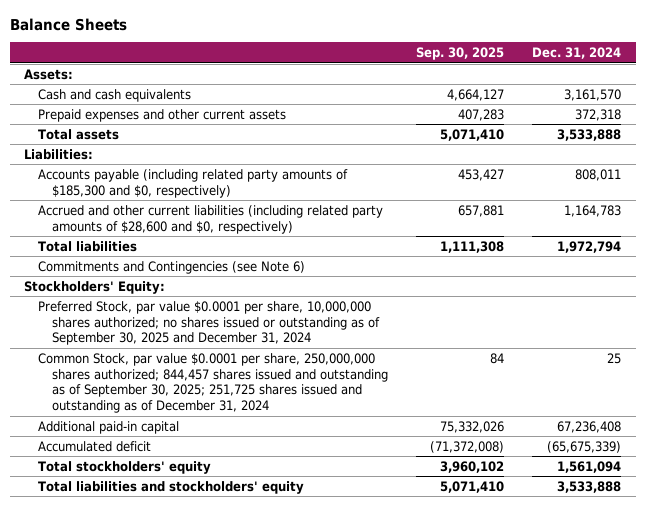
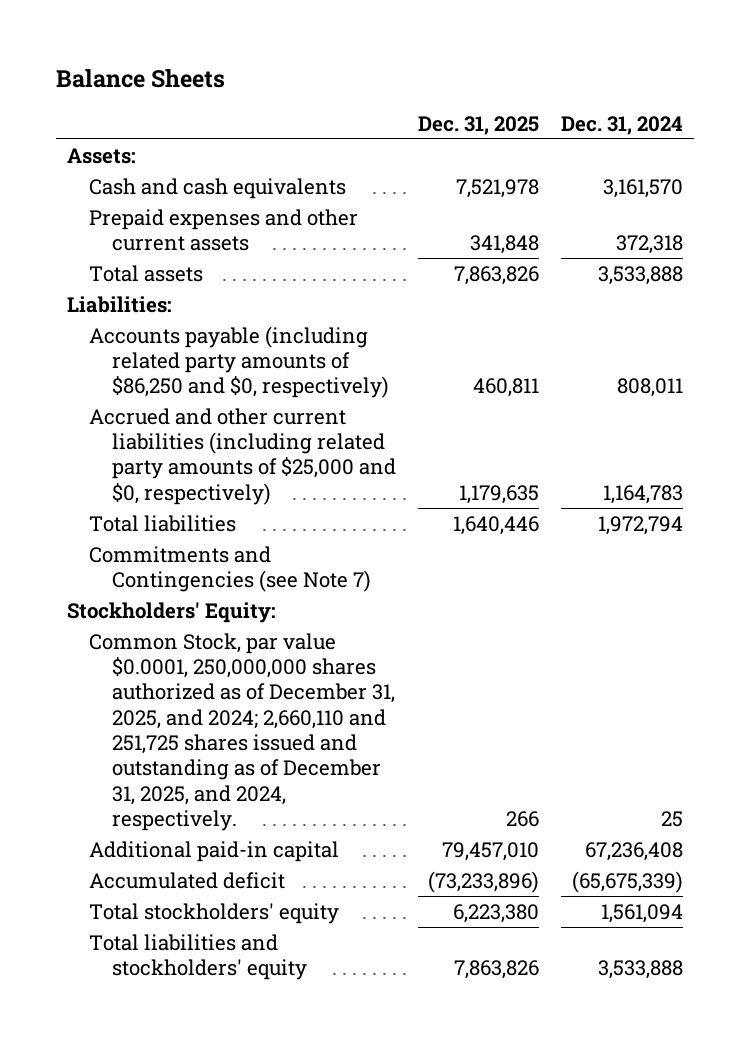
- | Sep. 30, 2025 | Dec. 31, 2024
+ | Dec. 31, 2025 | Dec. 31, 2024
- Accounts payable (including related party amounts of $185,300 and $0, respectively) | 453,427 | 808,011
- Accrued and other current liabilities (including related party amounts of $28,600 and $0, respectively) | 657,881 | 1,164,783
+ Accounts payable (including related party amounts of $86,250 and $0, respectively) | 460,811 | 808,011
+ Accrued and other current liabilities (including related party amounts of $25,000 and $0, respectively) | 1,179,635 | 1,164,783
- Commitments and Contingencies (see Note 6)
+ Commitments and Contingencies (see Note 7)
- Preferred Stock, par value $0.0001 per share, 10,000,000 shares authorized; no shares issued or outstanding as of September 30, 2025 and December 31, 2024
- Common Stock, par value $0.0001 per share, 250,000,000 shares authorized; 844,457 shares issued and outstanding as of September 30, 2025; 251,725 shares issued and outstanding as of December 31, 2024 | 84 | 25
+ Common Stock, par value $0.0001, 250,000,000 shares authorized as of December 31, 2025, and 2024; 2,660,110 and 251,725 shares issued and outstanding as of December 31, 2025, and 2024, respectively. | 266 | 25

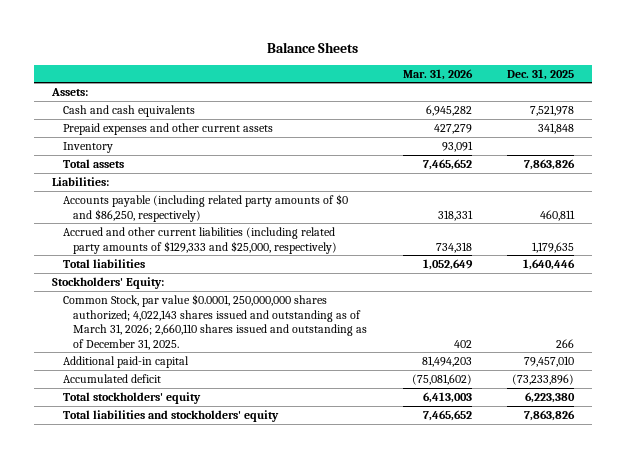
- | Dec. 31, 2025 | Dec. 31, 2024
+ | Mar. 31, 2026 | Dec. 31, 2025
+ Inventory | 93,091 |
- Accounts payable (including related party amounts of $86,250 and $0, respectively) | 460,811 | 808,011
- Accrued and other current liabilities (including related party amounts of $25,000 and $0, respectively) | 1,179,635 | 1,164,783
+ Accounts payable (including related party amounts of $0 and $86,250, respectively) | 318,331 | 460,811
+ Accrued and other current liabilities (including related party amounts of $129,333 and $25,000, respectively) | 734,318 | 1,179,635
- Commitments and Contingencies (see Note 7)
- Common Stock, par value $0.0001, 250,000,000 shares authorized as of December 31, 2025, and 2024; 2,660,110 and 251,725 shares issued and outstanding as of December 31, 2025, and 2024, respectively. | 266 | 25
+ Common Stock, par value $0.0001, 250,000,000 shares authorized; 4,022,143 shares issued and outstanding as of March 31, 2026; 2,660,110 shares issued and outstanding as of December 31, 2025. | 402 | 266

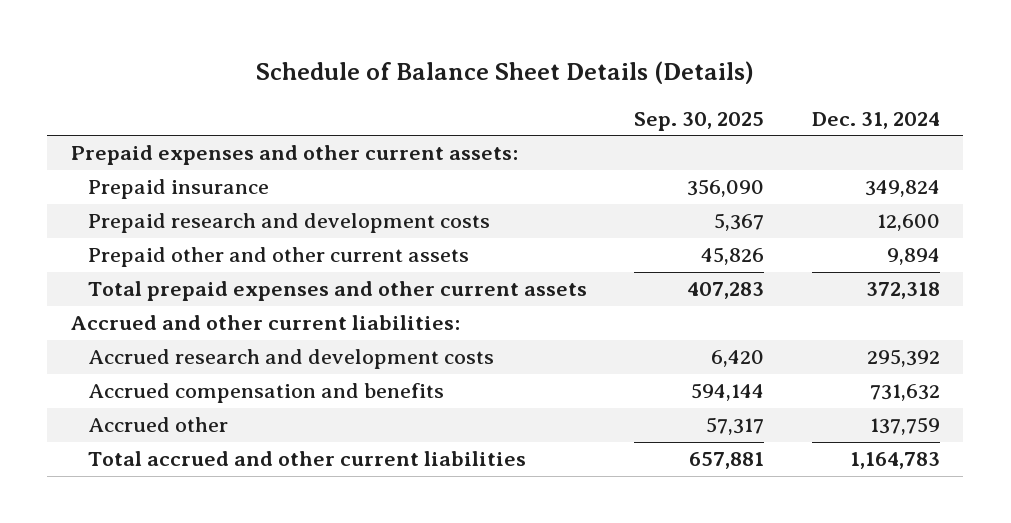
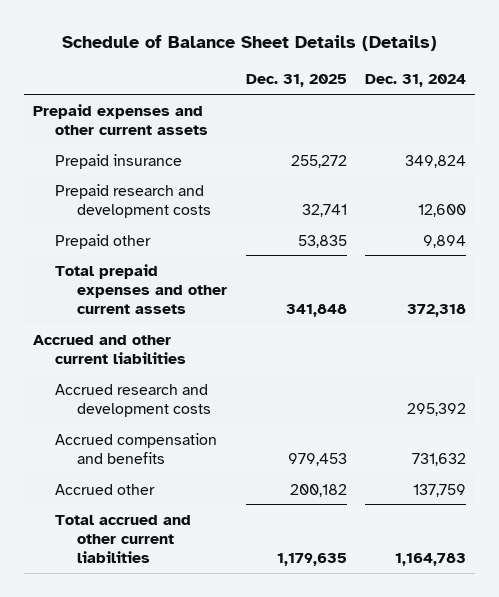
- | Sep. 30, 2025 | Dec. 31, 2024
+ | Dec. 31, 2025 | Dec. 31, 2024
- Prepaid expenses and other current assets:
+ Prepaid expenses and other current assets
- Prepaid other and other current assets | 45,826 | 9,894
+ Prepaid other | 53,835 | 9,894
- Accrued and other current liabilities:
+ Accrued and other current liabilities

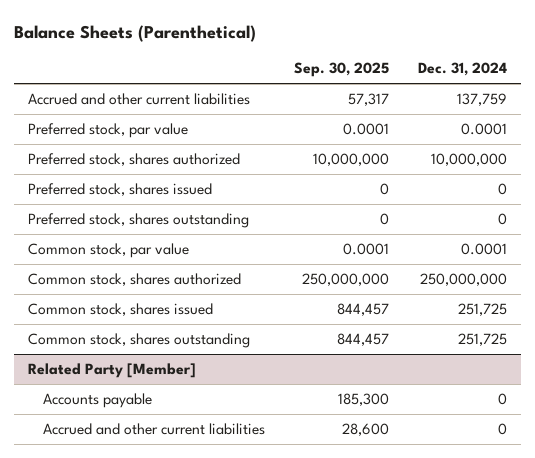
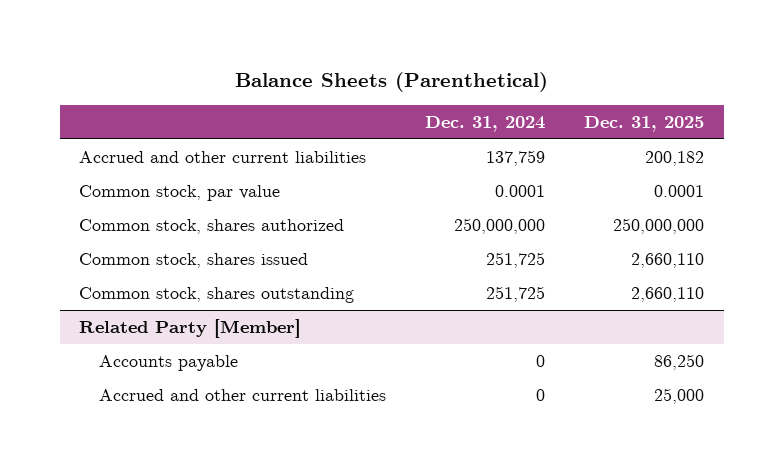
- | Sep. 30, 2025 | Dec. 31, 2024
+ | Dec. 31, 2024 | Dec. 31, 2025
- Preferred stock, par value | 0.0001 | 0.0001
- Preferred stock, shares authorized | 10,000,000 | 10,000,000
- Preferred stock, shares issued | 0 | 0
- Preferred stock, shares outstanding | 0 | 0

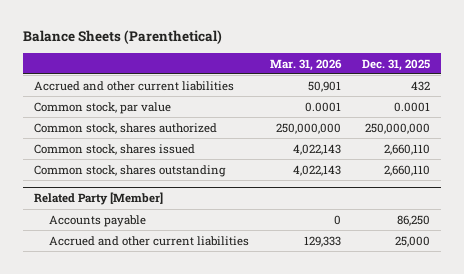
- | Dec. 31, 2024 | Dec. 31, 2025
+ | Mar. 31, 2026 | Dec. 31, 2025
- Accrued and other current liabilities | 137,759 | 200,182
+ Accrued and other current liabilities | 50,901 | 432

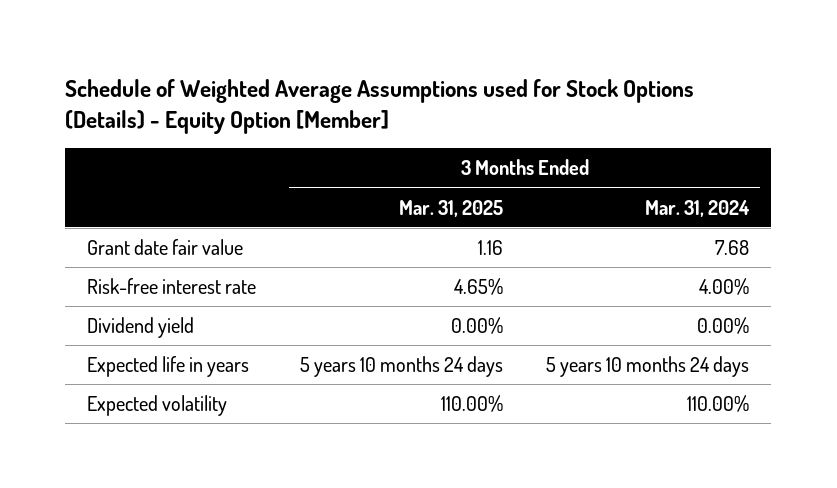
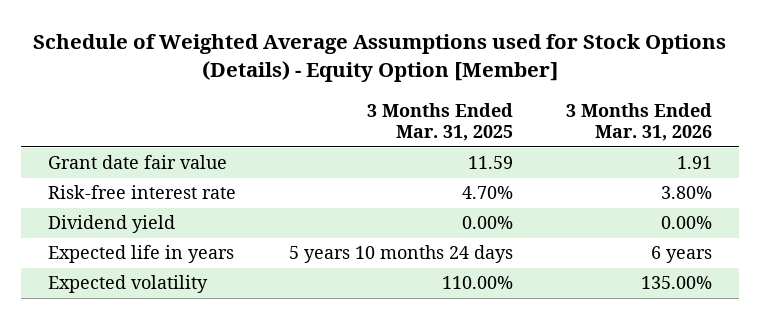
- | 3 Months Ended Mar. 31, 2025 | 3 Months Ended Mar. 31, 2024
+ | 3 Months Ended Mar. 31, 2025 | 3 Months Ended Mar. 31, 2026
- Grant date fair value | 1.16 | 7.68
- Risk-free interest rate | 4.65% | 4.00%
+ Grant date fair value | 11.59 | 1.91
+ Risk-free interest rate | 4.70% | 3.80%

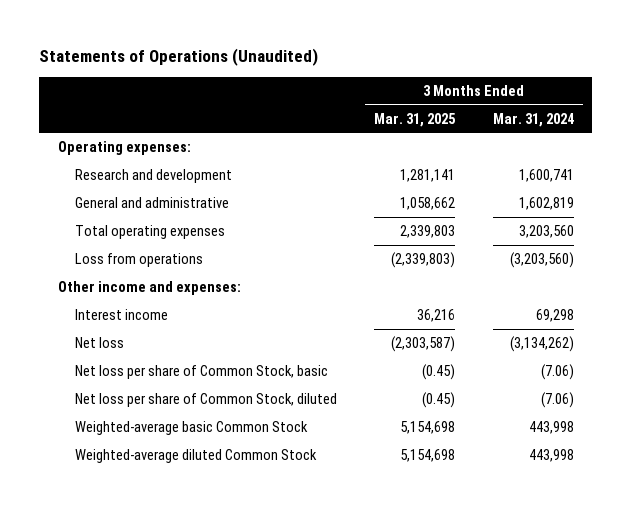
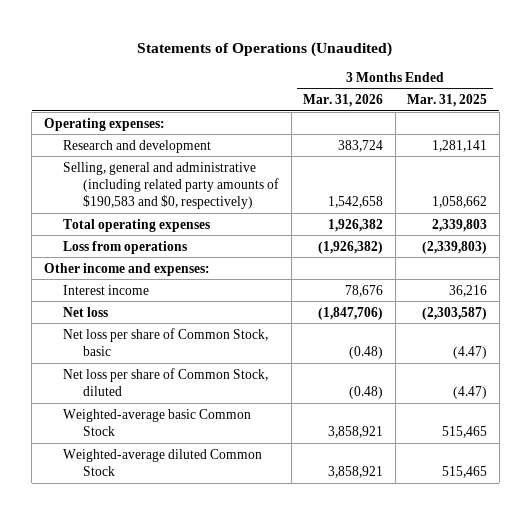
- | 3 Months Ended Mar. 31, 2025 | 3 Months Ended Mar. 31, 2024
+ | 3 Months Ended Mar. 31, 2026 | 3 Months Ended Mar. 31, 2025
- General and administrative | 1,058,662 | 1,602,819
+ Selling, general and administrative (including related party amounts of $190,583 and $0, respectively) | 1,542,658 | 1,058,662
- Net loss per share of Common Stock, basic | (0.45) | (7.06)
- Net loss per share of Common Stock, diluted | (0.45) | (7.06)
- Weighted-average basic Common Stock | 5,154,698 | 443,998
- Weighted-average diluted Common Stock | 5,154,698 | 443,998
+ Net loss per share of Common Stock, basic | (0.48) | (4.47)
+ Net loss per share of Common Stock, diluted | (0.48) | (4.47)
+ Weighted-average basic Common Stock | 3,858,921 | 515,465
+ Weighted-average diluted Common Stock | 3,858,921 | 515,465

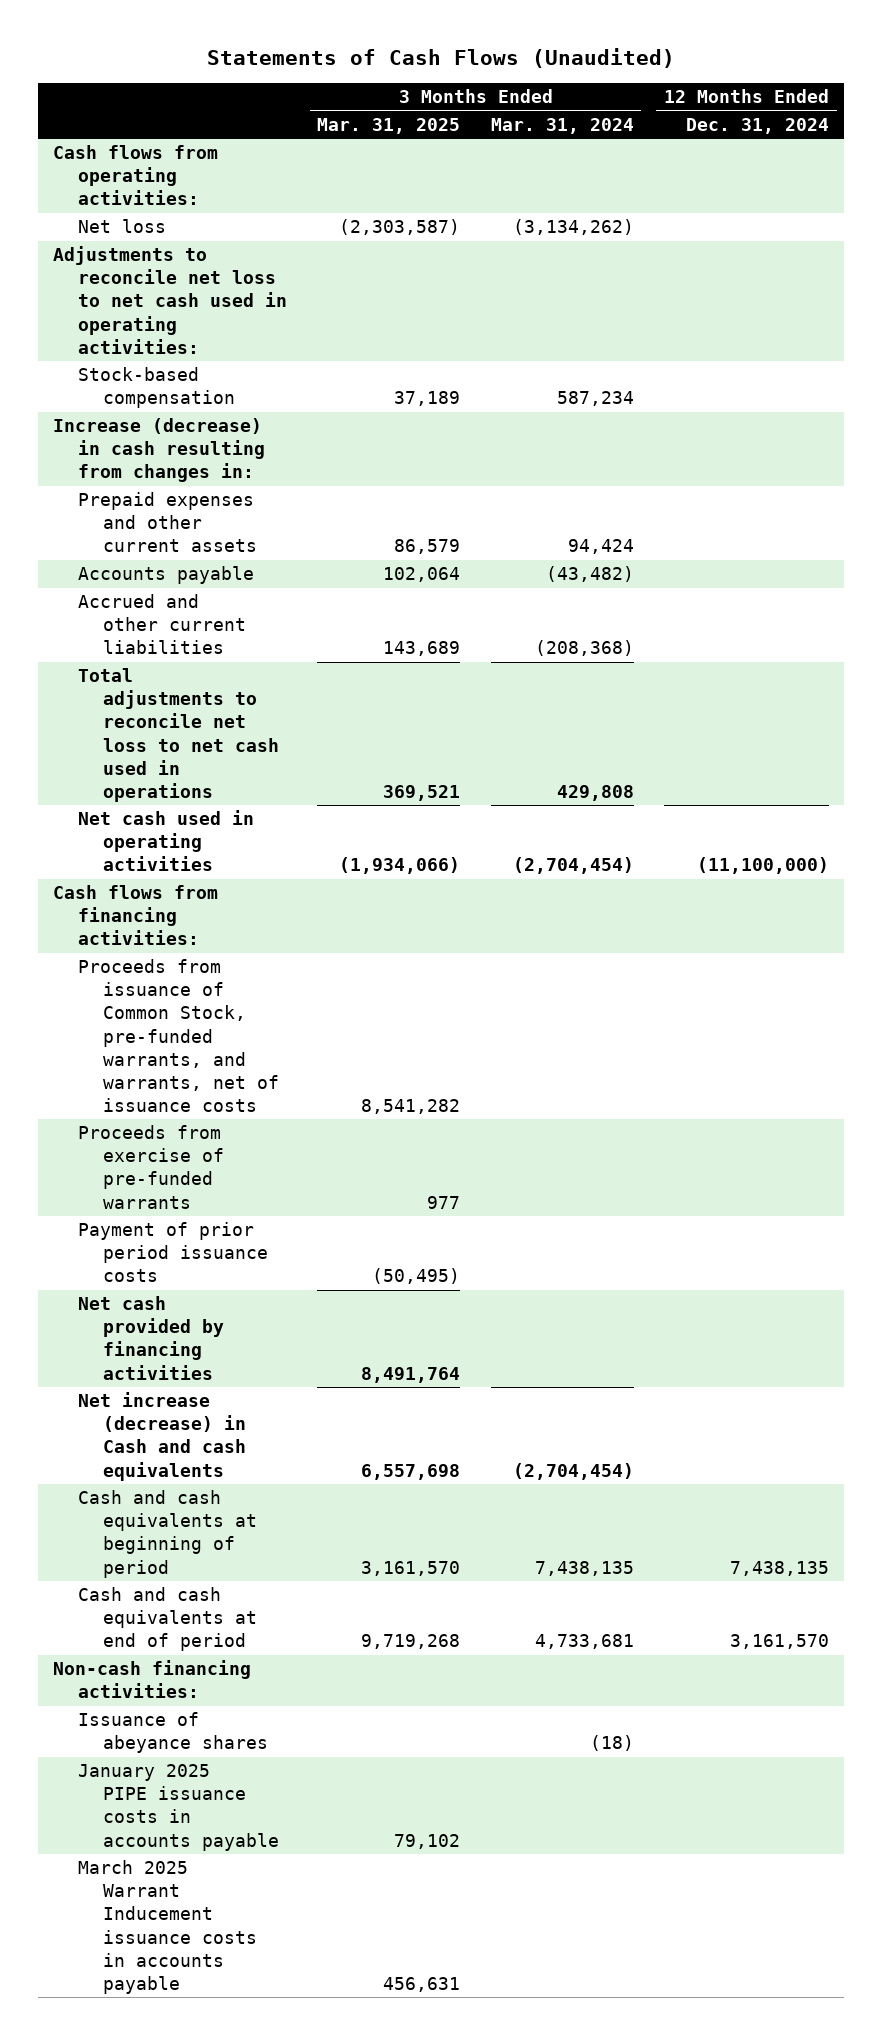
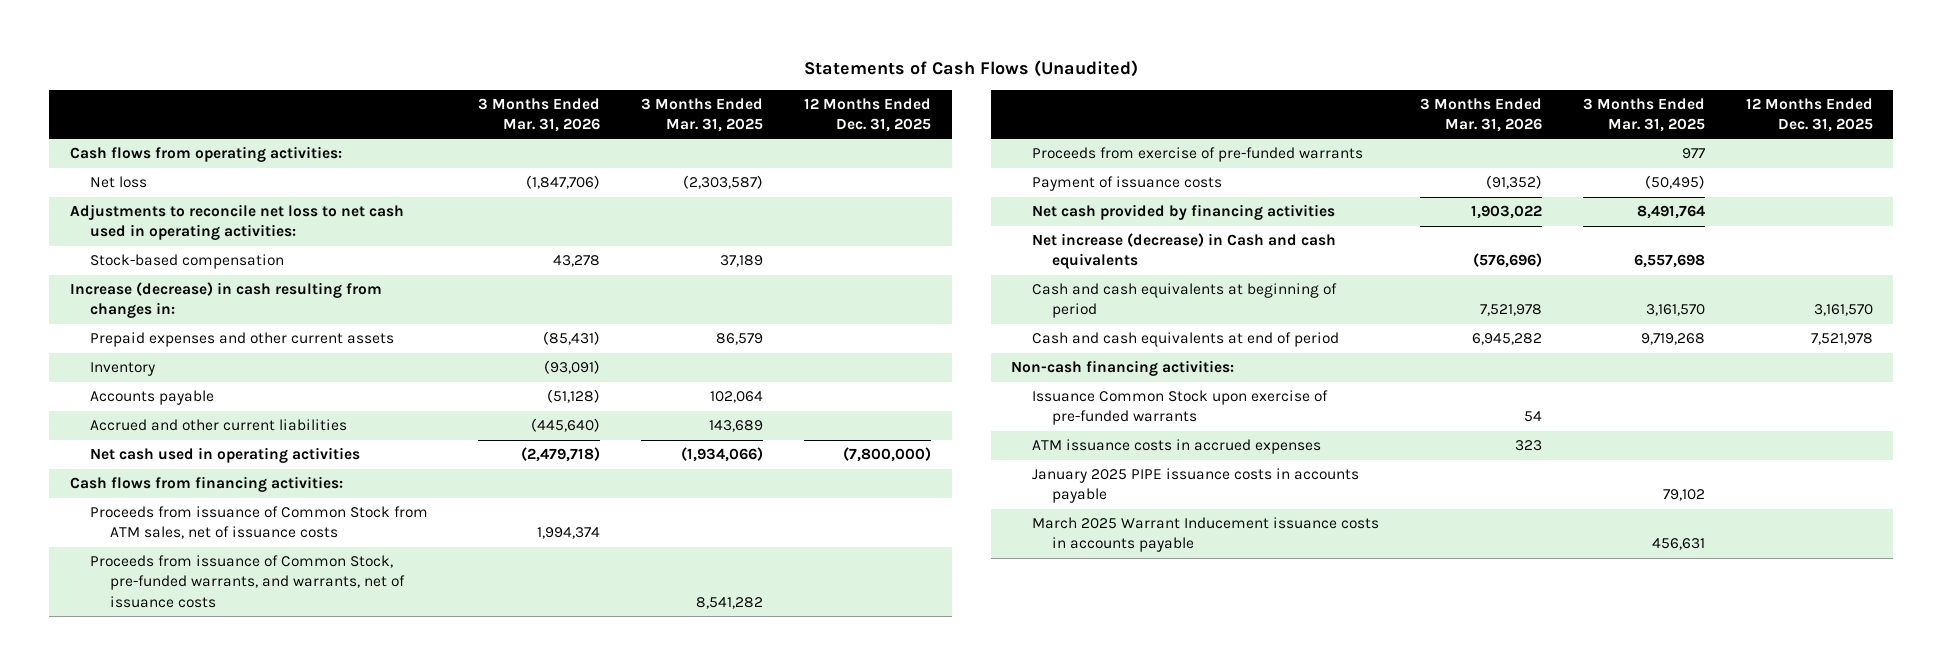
- | 3 Months Ended Mar. 31, 2025 | 3 Months Ended Mar. 31, 2024 | 12 Months Ended Dec. 31, 2024
+ | 3 Months Ended Mar. 31, 2026 | 3 Months Ended Mar. 31, 2025 | 12 Months Ended Dec. 31, 2025
+ Inventory | (93,091) | |
- Total adjustments to reconcile net loss to net cash used in operations | 369,521 | 429,808 |
+ Proceeds from issuance of Common Stock from ATM sales, net of issuance costs | 1,994,374 | |
- Payment of prior period issuance costs | (50,495) | |
+ Payment of issuance costs | (91,352) | (50,495) |
- Issuance of abeyance shares | | (18) |
+ Issuance Common Stock upon exercise of pre-funded warrants | 54 | |
+ ATM issuance costs in accrued expenses | 323 | |

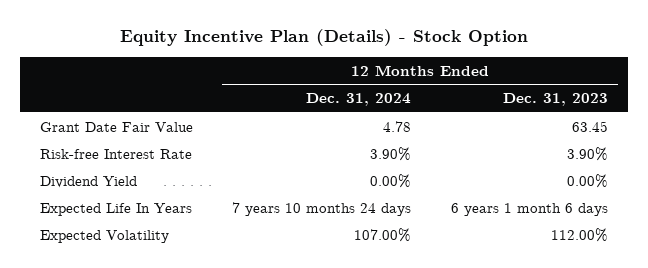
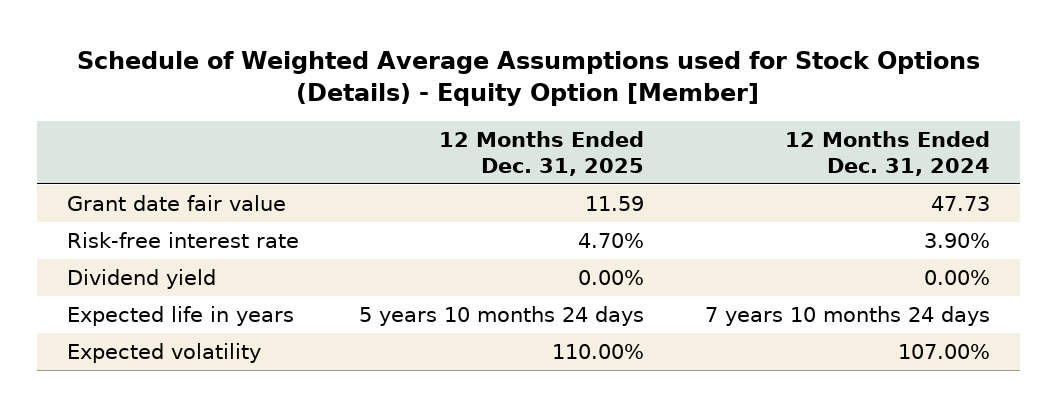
- Equity Incentive Plan (Details) - Stock Option
+ Schedule of Weighted Average Assumptions used for Stock Options (Details) - Equity Option [Member]
- | 12 Months Ended Dec. 31, 2024 | 12 Months Ended Dec. 31, 2023
+ | 12 Months Ended Dec. 31, 2025 | 12 Months Ended Dec. 31, 2024
- Grant Date Fair Value | 4.78 | 63.45
- Risk-free Interest Rate | 3.90% | 3.90%
- Dividend Yield | 0.00% | 0.00%
- Expected Life In Years | 7 years 10 months 24 days | 6 years 1 month 6 days
- Expected Volatility | 107.00% | 112.00%
+ Grant date fair value | 11.59 | 47.73
+ Risk-free interest rate | 4.70% | 3.90%
+ Dividend yield | 0.00% | 0.00%
+ Expected life in years | 5 years 10 months 24 days | 7 years 10 months 24 days
+ Expected volatility | 110.00% | 107.00%

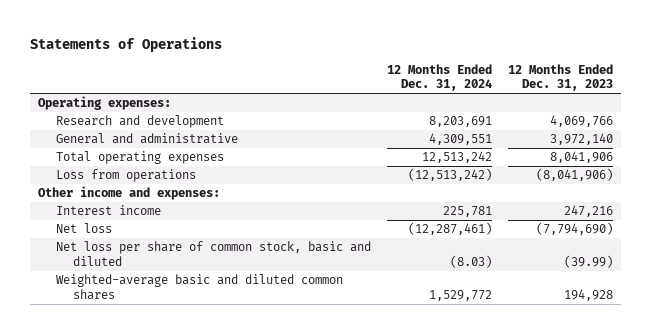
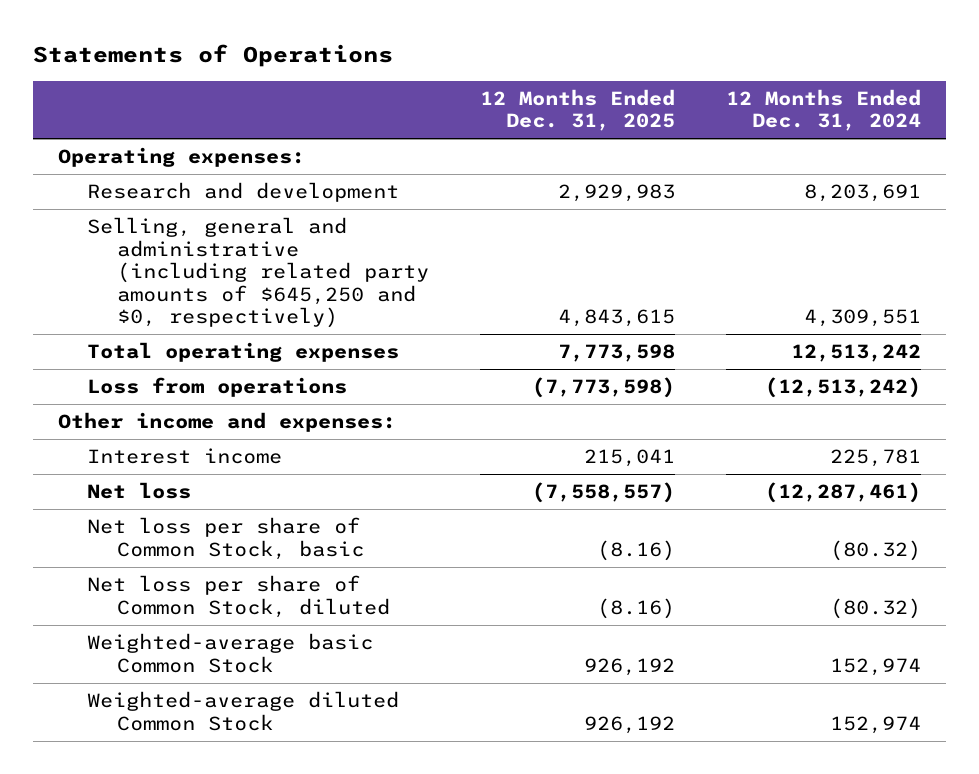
- | 12 Months Ended Dec. 31, 2024 | 12 Months Ended Dec. 31, 2023
+ | 12 Months Ended Dec. 31, 2025 | 12 Months Ended Dec. 31, 2024
- General and administrative | 4,309,551 | 3,972,140
+ Selling, general and administrative (including related party amounts of $645,250 and $0, respectively) | 4,843,615 | 4,309,551
- Net loss per share of common stock, basic and diluted | (8.03) | (39.99)
- Weighted-average basic and diluted common shares | 1,529,772 | 194,928
+ Net loss per share of Common Stock, basic | (8.16) | (80.32)
+ Net loss per share of Common Stock, diluted | (8.16) | (80.32)
+ Weighted-average basic Common Stock | 926,192 | 152,974
+ Weighted-average diluted Common Stock | 926,192 | 152,974

